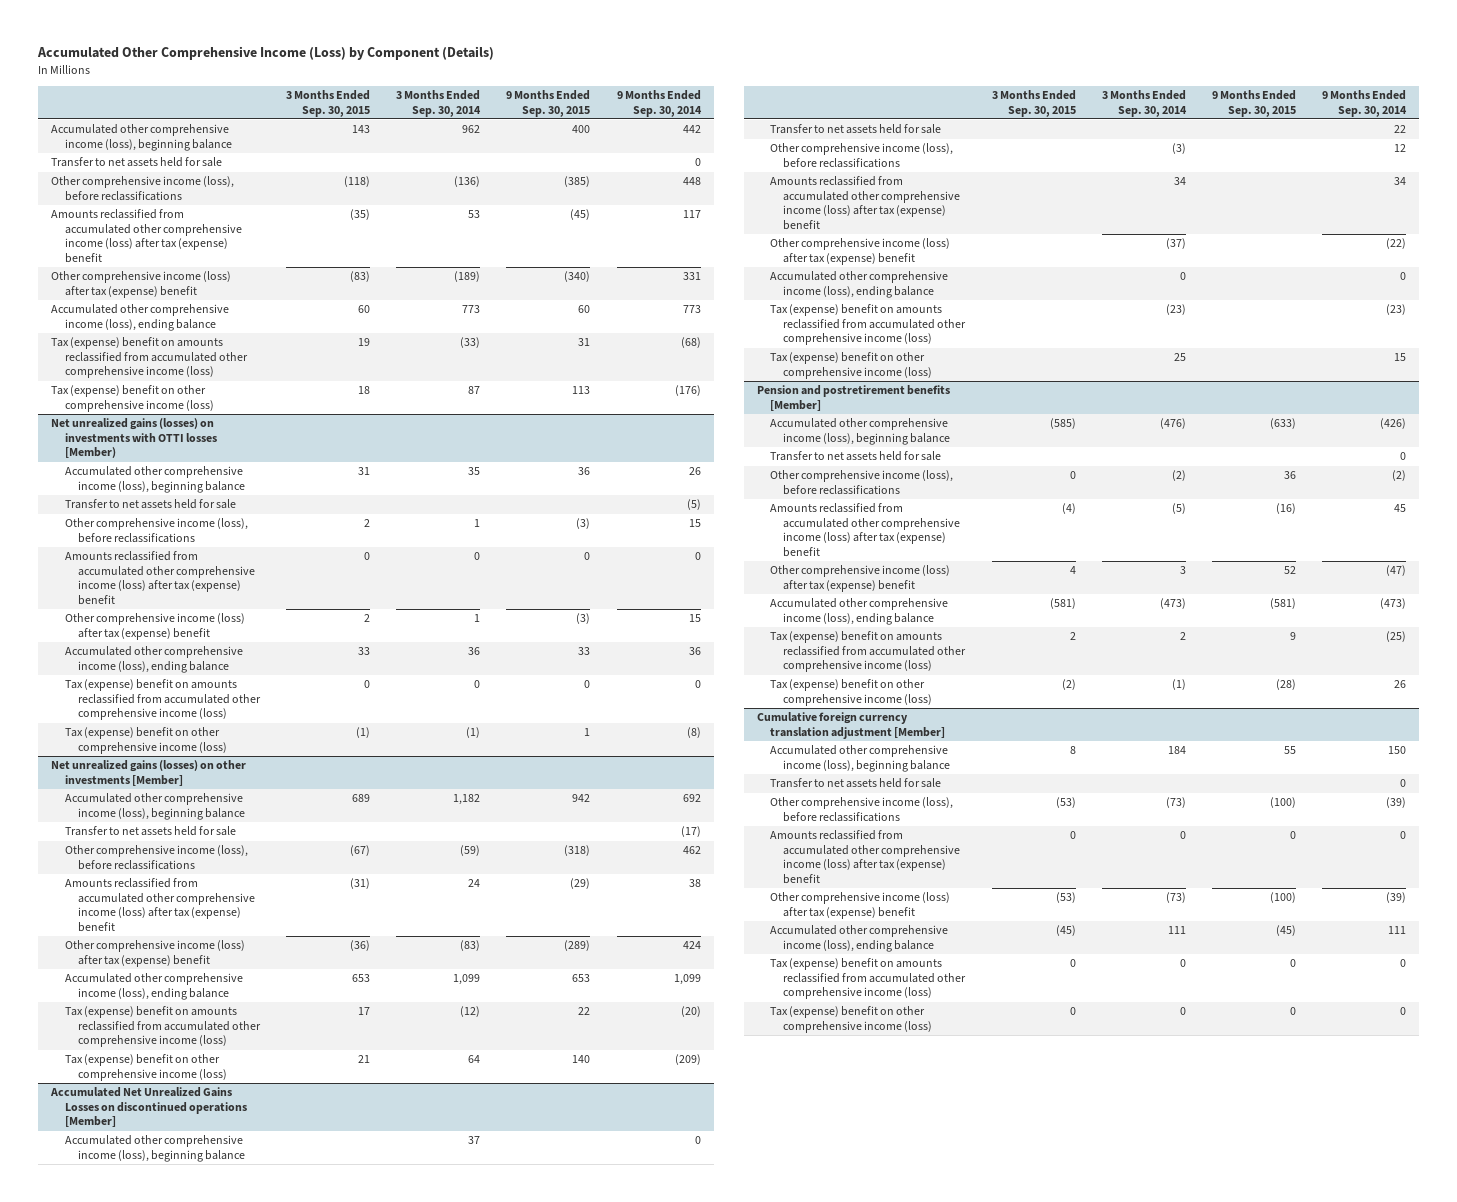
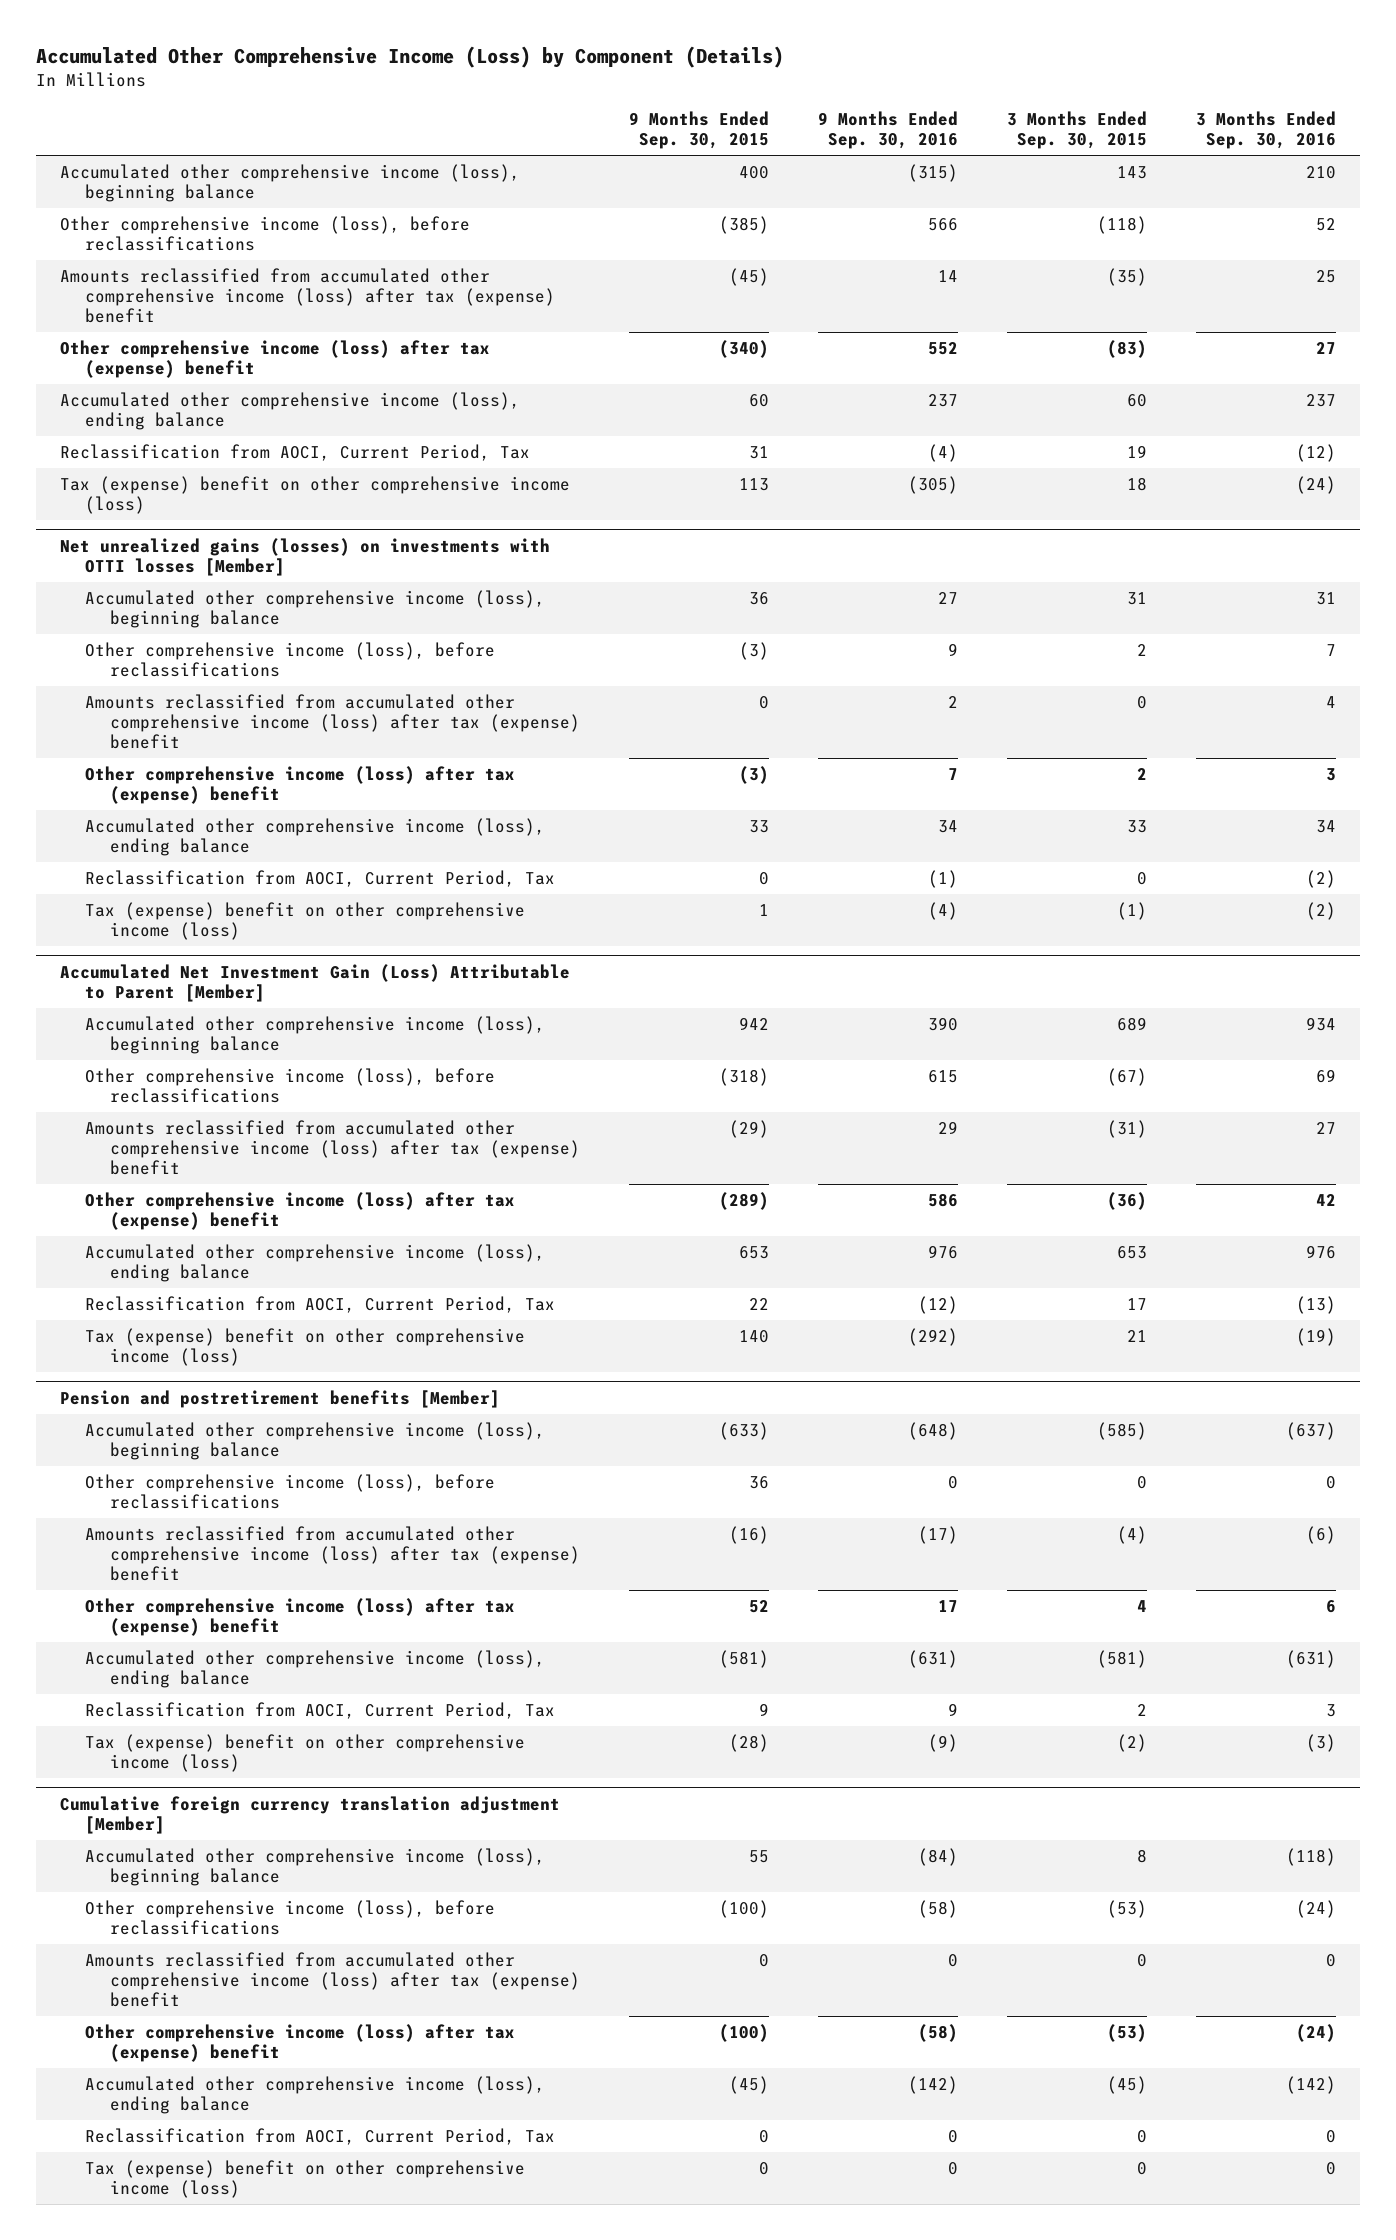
- | 3 Months Ended Sep. 30, 2015 | 3 Months Ended Sep. 30, 2014 | 9 Months Ended Sep. 30, 2015 | 9 Months Ended Sep. 30, 2014
+ | 9 Months Ended Sep. 30, 2015 | 9 Months Ended Sep. 30, 2016 | 3 Months Ended Sep. 30, 2015 | 3 Months Ended Sep. 30, 2016
- Transfer to net assets held for sale | | | | 0
- Tax (expense) benefit on amounts reclassified from accumulated other comprehensive income (loss) | 19 | (33) | 31 | (68)
+ Reclassification from AOCI, Current Period, Tax | 31 | (4) | 19 | (12)
- Net unrealized gains (losses) on investments with OTTI losses [Member)
+ Net unrealized gains (losses) on investments with OTTI losses [Member]
- Transfer to net assets held for sale | | | | (5)
- Tax (expense) benefit on amounts reclassified from accumulated other comprehensive income (loss) | 0 | 0 | 0 | 0
+ Reclassification from AOCI, Current Period, Tax | 0 | (1) | 0 | (2)
- Net unrealized gains (losses) on other investments [Member]
+ Accumulated Net Investment Gain (Loss) Attributable to Parent [Member]
- Transfer to net assets held for sale | | | | (17)
- Tax (expense) benefit on amounts reclassified from accumulated other comprehensive income (loss) | 17 | (12) | 22 | (20)
+ Reclassification from AOCI, Current Period, Tax | 22 | (12) | 17 | (13)
- Accumulated Net Unrealized Gains Losses on discontinued operations [Member]
- Accumulated other comprehensive income (loss), beginning balance | | 37 | | 0
- Transfer to net assets held for sale | | | | 22
- Other comprehensive income (loss), before reclassifications | | (3) | | 12
- Amounts reclassified from accumulated other comprehensive income (loss) after tax (expense) benefit | | 34 | | 34
- Other comprehensive income (loss) after tax (expense) benefit | | (37) | | (22)
- Accumulated other comprehensive income (loss), ending balance | | 0 | | 0
- Tax (expense) benefit on amounts reclassified from accumulated other comprehensive income (loss) | | (23) | | (23)
- Tax (expense) benefit on other comprehensive income (loss) | | 25 | | 15
@ Pension and postretirement benefits [Member]
- Transfer to net assets held for sale | | | | 0
- Tax (expense) benefit on amounts reclassified from accumulated other comprehensive income (loss) | 2 | 2 | 9 | (25)
+ Reclassification from AOCI, Current Period, Tax | 9 | 9 | 2 | 3
@ Cumulative foreign currency translation adjustment [Member]
- Transfer to net assets held for sale | | | | 0
- Tax (expense) benefit on amounts reclassified from accumulated other comprehensive income (loss) | 0 | 0 | 0 | 0
+ Reclassification from AOCI, Current Period, Tax | 0 | 0 | 0 | 0

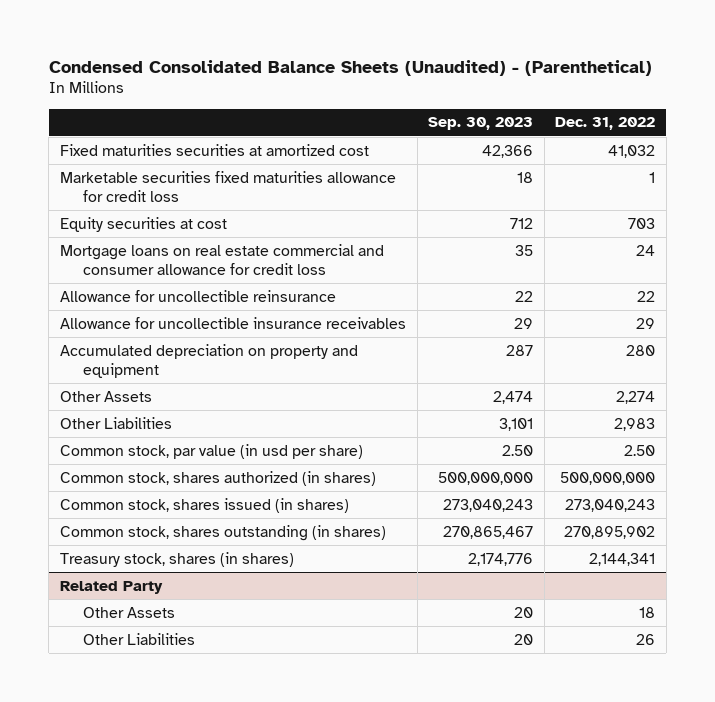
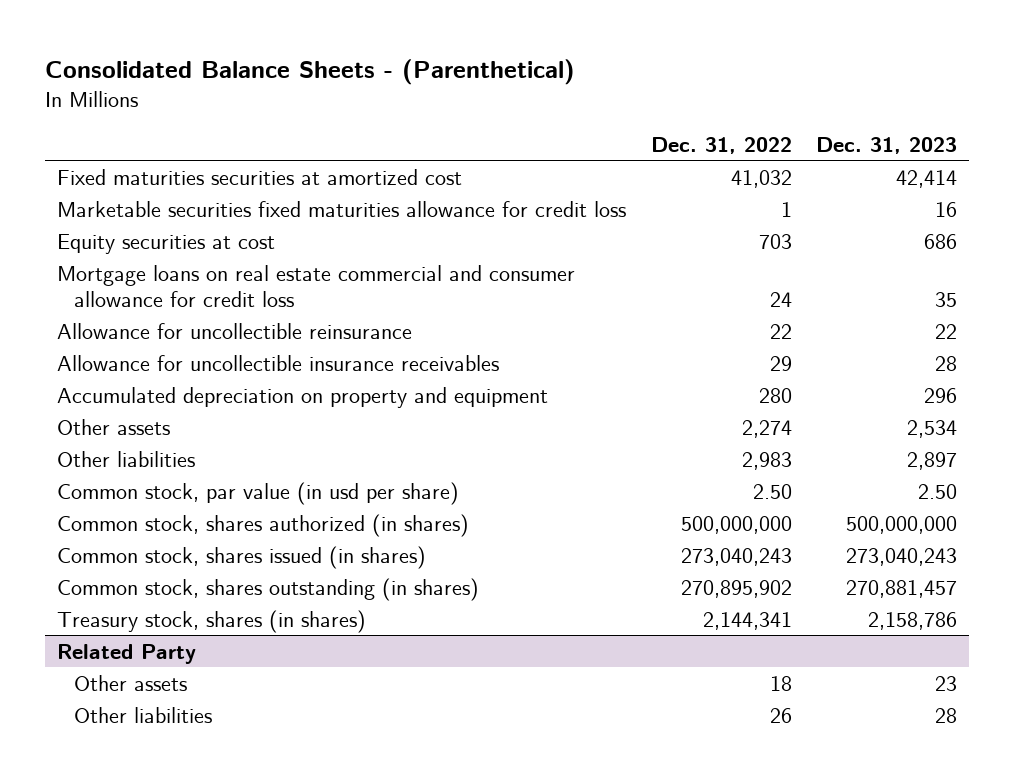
- Condensed Consolidated Balance Sheets (Unaudited) - (Parenthetical)
+ Consolidated Balance Sheets - (Parenthetical)
- | Sep. 30, 2023 | Dec. 31, 2022
+ | Dec. 31, 2022 | Dec. 31, 2023
- Other Assets | 2,474 | 2,274
- Other Liabilities | 3,101 | 2,983
+ Other assets | 2,274 | 2,534
+ Other liabilities | 2,983 | 2,897
@ Related Party
- Other Assets | 20 | 18
- Other Liabilities | 20 | 26
+ Other assets | 18 | 23
+ Other liabilities | 26 | 28

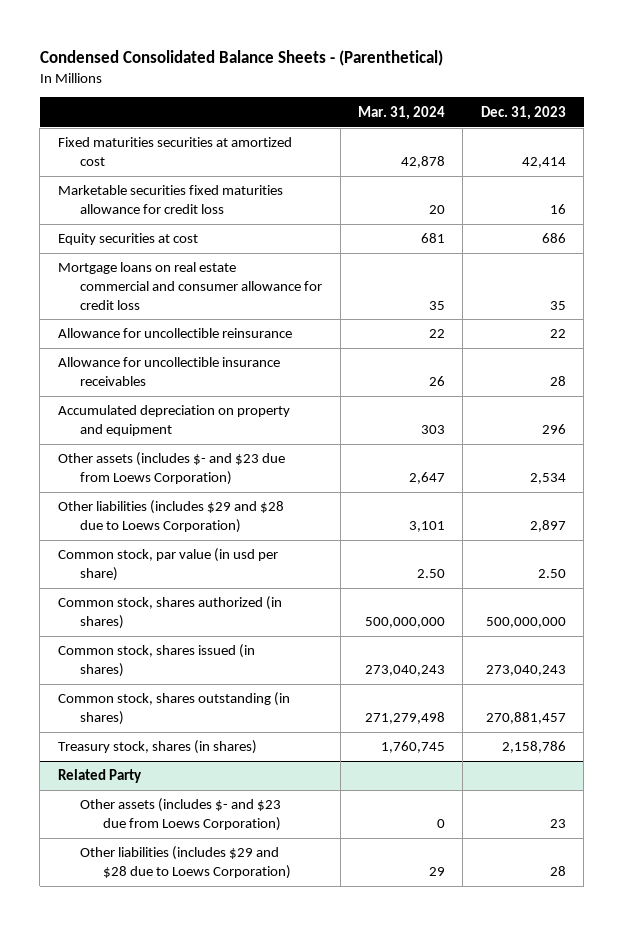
- Consolidated Balance Sheets - (Parenthetical)
+ Condensed Consolidated Balance Sheets - (Parenthetical)
- | Dec. 31, 2022 | Dec. 31, 2023
+ | Mar. 31, 2024 | Dec. 31, 2023
- Other assets | 2,274 | 2,534
- Other liabilities | 2,983 | 2,897
+ Other assets (includes $- and $23 due from Loews Corporation) | 2,647 | 2,534
+ Other liabilities (includes $29 and $28 due to Loews Corporation) | 3,101 | 2,897
@ Related Party
- Other assets | 18 | 23
- Other liabilities | 26 | 28
+ Other assets (includes $- and $23 due from Loews Corporation) | 0 | 23
+ Other liabilities (includes $29 and $28 due to Loews Corporation) | 29 | 28

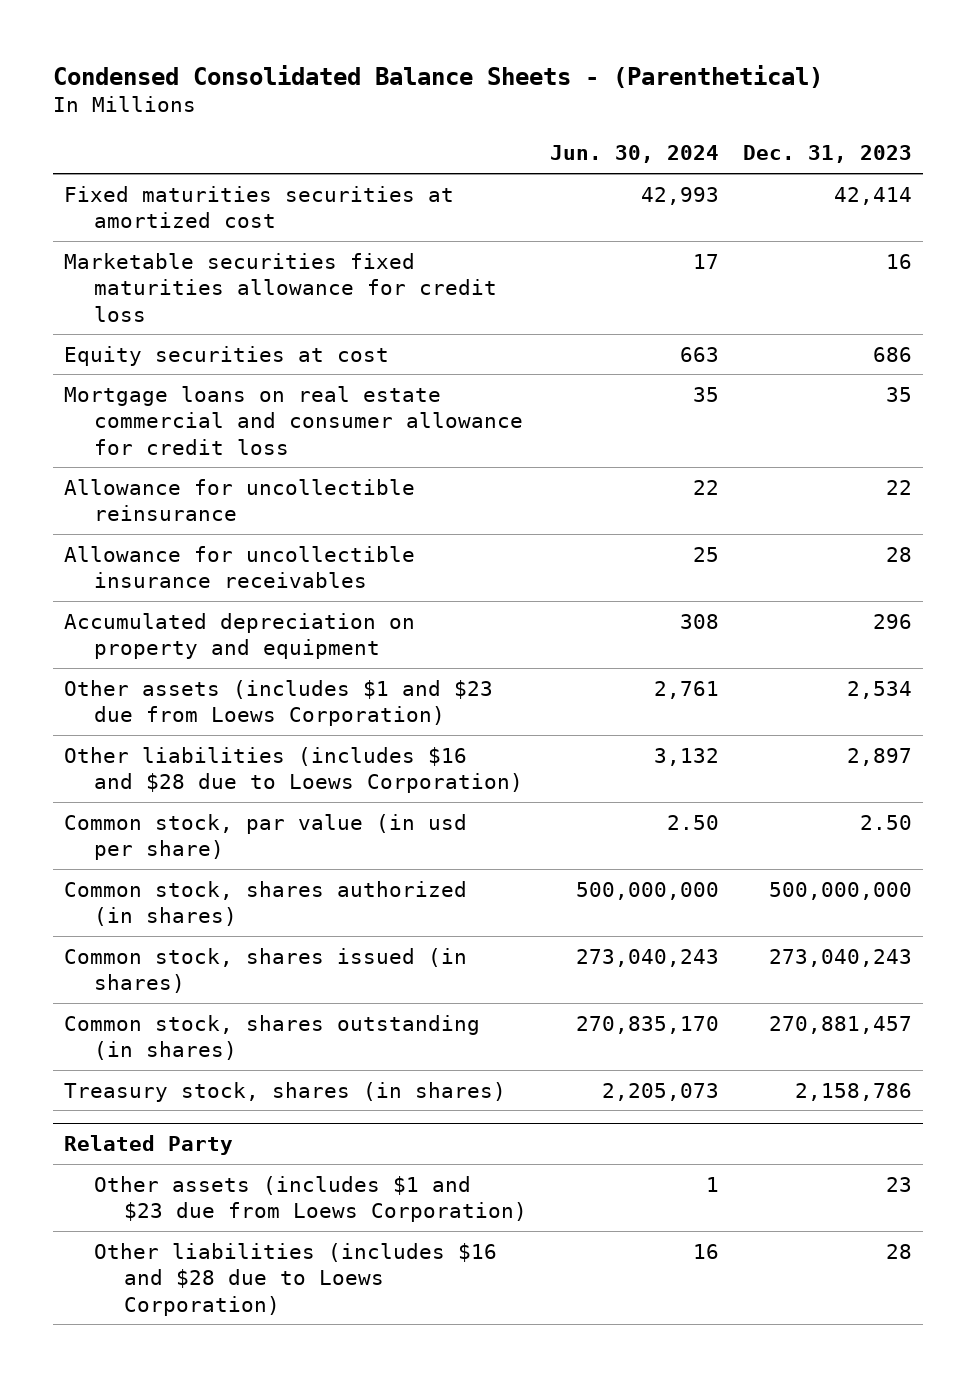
- | Mar. 31, 2024 | Dec. 31, 2023
+ | Jun. 30, 2024 | Dec. 31, 2023
- Other assets (includes $- and $23 due from Loews Corporation) | 2,647 | 2,534
- Other liabilities (includes $29 and $28 due to Loews Corporation) | 3,101 | 2,897
+ Other assets (includes $1 and $23 due from Loews Corporation) | 2,761 | 2,534
+ Other liabilities (includes $16 and $28 due to Loews Corporation) | 3,132 | 2,897
@ Related Party
- Other assets (includes $- and $23 due from Loews Corporation) | 0 | 23
- Other liabilities (includes $29 and $28 due to Loews Corporation) | 29 | 28
+ Other assets (includes $1 and $23 due from Loews Corporation) | 1 | 23
+ Other liabilities (includes $16 and $28 due to Loews Corporation) | 16 | 28

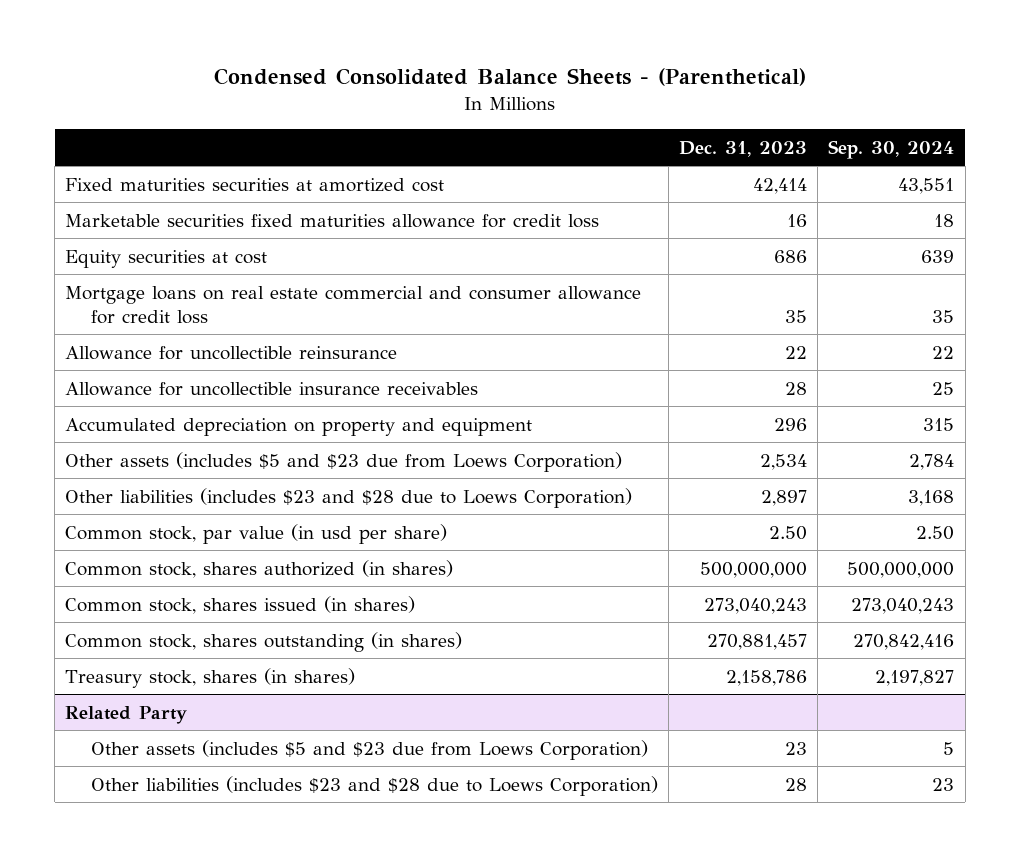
- | Jun. 30, 2024 | Dec. 31, 2023
+ | Dec. 31, 2023 | Sep. 30, 2024
- Other assets (includes $1 and $23 due from Loews Corporation) | 2,761 | 2,534
- Other liabilities (includes $16 and $28 due to Loews Corporation) | 3,132 | 2,897
+ Other assets (includes $5 and $23 due from Loews Corporation) | 2,534 | 2,784
+ Other liabilities (includes $23 and $28 due to Loews Corporation) | 2,897 | 3,168
@ Related Party
- Other assets (includes $1 and $23 due from Loews Corporation) | 1 | 23
- Other liabilities (includes $16 and $28 due to Loews Corporation) | 16 | 28
+ Other assets (includes $5 and $23 due from Loews Corporation) | 23 | 5
+ Other liabilities (includes $23 and $28 due to Loews Corporation) | 28 | 23

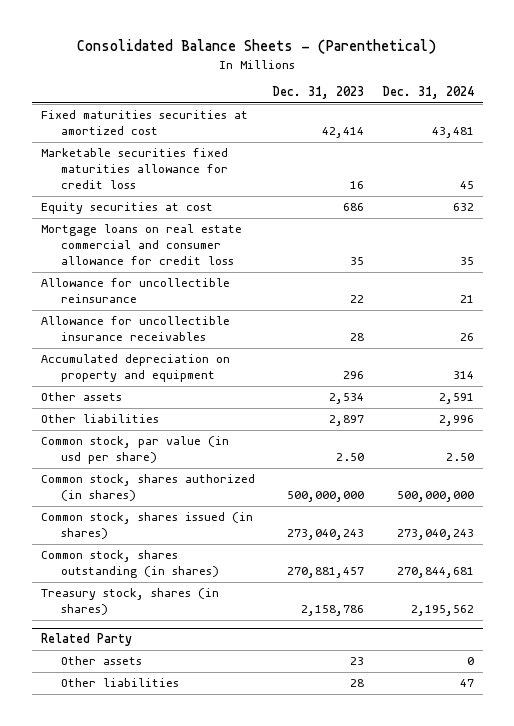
- Condensed Consolidated Balance Sheets - (Parenthetical)
+ Consolidated Balance Sheets - (Parenthetical)
- | Dec. 31, 2023 | Sep. 30, 2024
+ | Dec. 31, 2023 | Dec. 31, 2024
- Other assets (includes $5 and $23 due from Loews Corporation) | 2,534 | 2,784
- Other liabilities (includes $23 and $28 due to Loews Corporation) | 2,897 | 3,168
+ Other assets | 2,534 | 2,591
+ Other liabilities | 2,897 | 2,996
@ Related Party
- Other assets (includes $5 and $23 due from Loews Corporation) | 23 | 5
- Other liabilities (includes $23 and $28 due to Loews Corporation) | 28 | 23
+ Other assets | 23 | 0
+ Other liabilities | 28 | 47

